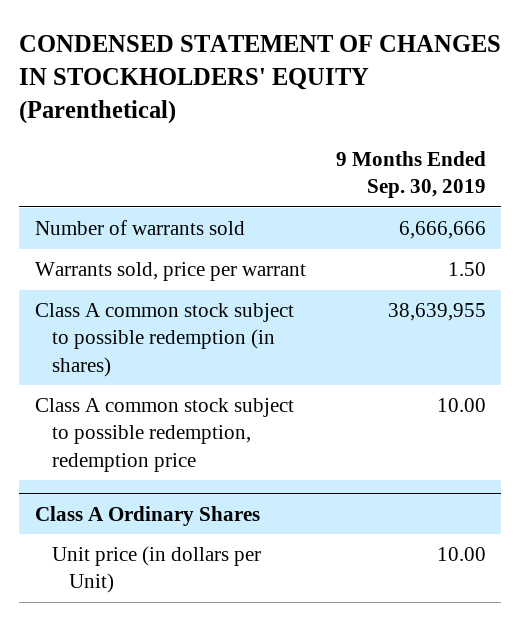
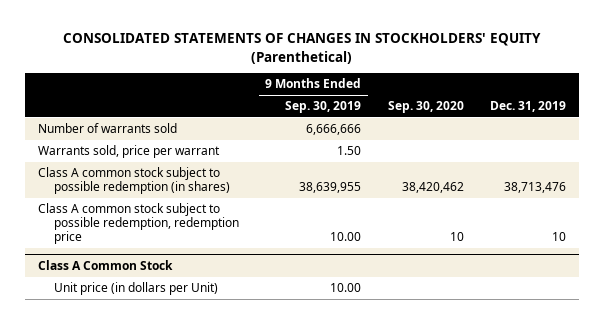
- CONDENSED STATEMENT OF CHANGES IN STOCKHOLDERS' EQUITY (Parenthetical)
+ CONSOLIDATED STATEMENTS OF CHANGES IN STOCKHOLDERS' EQUITY (Parenthetical)
- | 9 Months Ended Sep. 30, 2019
+ | 9 Months Ended Sep. 30, 2019 | Sep. 30, 2020 | Dec. 31, 2019
- Class A Ordinary Shares
+ Class A Common Stock

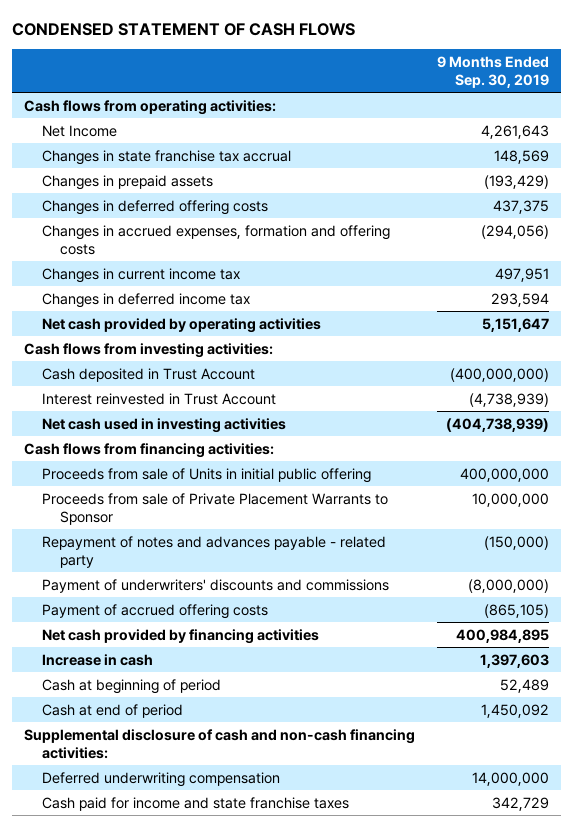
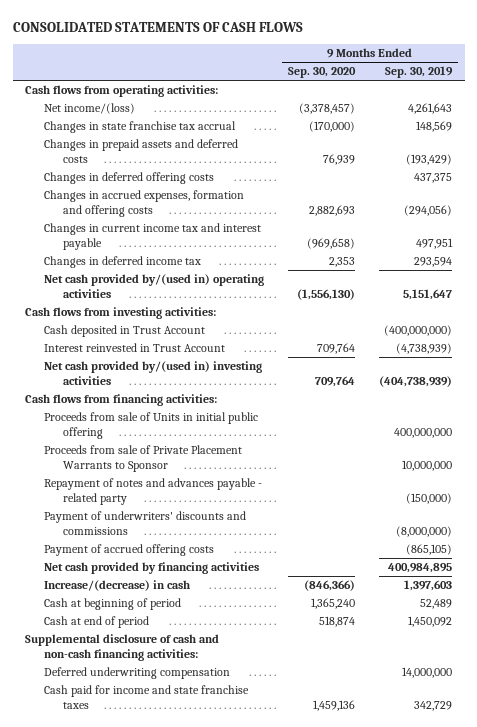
- CONDENSED STATEMENT OF CASH FLOWS
+ CONSOLIDATED STATEMENTS OF CASH FLOWS
- | 9 Months Ended Sep. 30, 2019
+ | 9 Months Ended Sep. 30, 2020 | 9 Months Ended Sep. 30, 2019
- Net Income | 4,261,643
+ Net income/(loss) | (3,378,457) | 4,261,643
- Changes in prepaid assets | (193,429)
+ Changes in prepaid assets and deferred costs | 76,939 | (193,429)
- Changes in current income tax | 497,951
+ Changes in current income tax and interest payable | (969,658) | 497,951
- Net cash provided by operating activities | 5,151,647
+ Net cash provided by/(used in) operating activities | (1,556,130) | 5,151,647
- Net cash used in investing activities | (404,738,939)
+ Net cash provided by/(used in) investing activities | 709,764 | (404,738,939)
- Increase in cash | 1,397,603
+ Increase/(decrease) in cash | (846,366) | 1,397,603

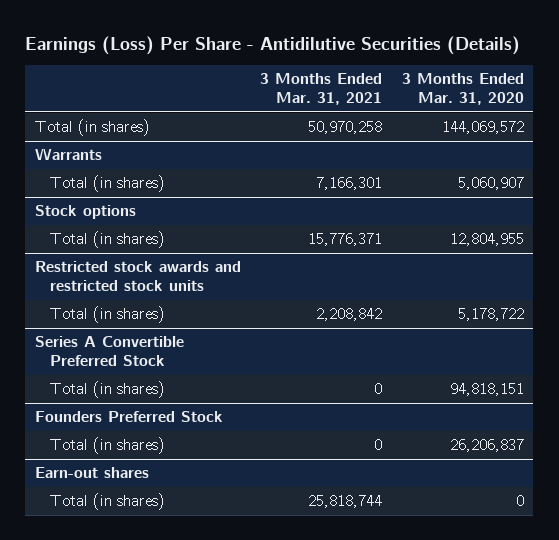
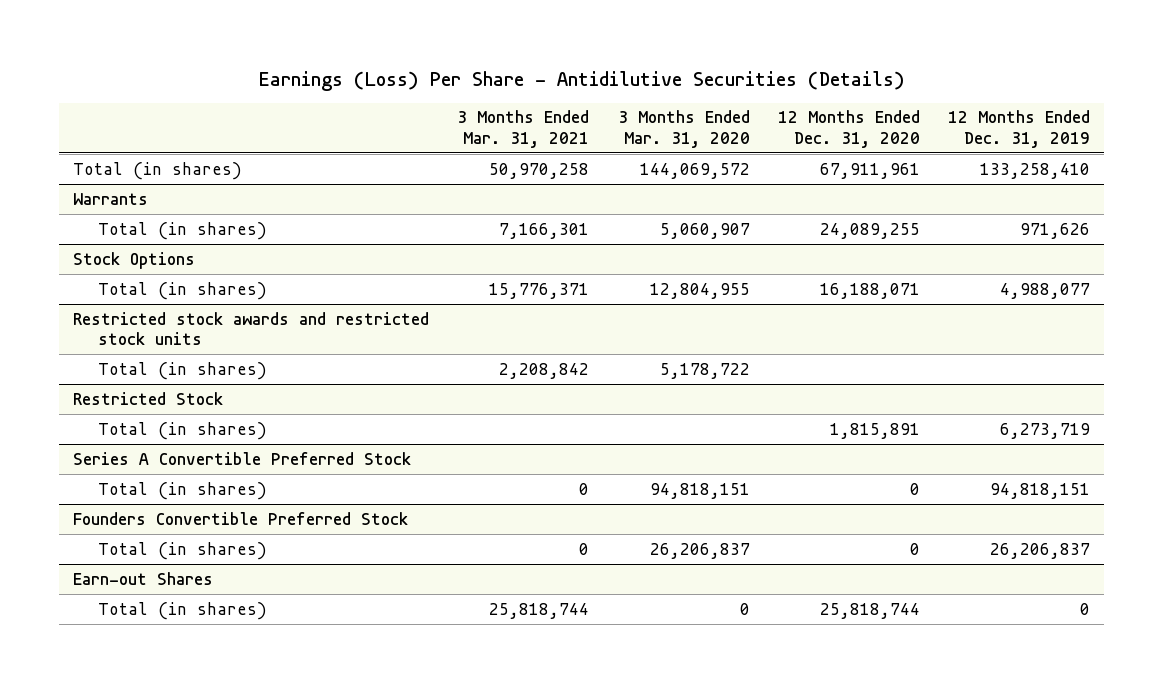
- | 3 Months Ended Mar. 31, 2021 | 3 Months Ended Mar. 31, 2020
+ | 3 Months Ended Mar. 31, 2021 | 3 Months Ended Mar. 31, 2020 | 12 Months Ended Dec. 31, 2020 | 12 Months Ended Dec. 31, 2019
- Stock options
+ Stock Options
+ Restricted Stock
+ Total (in shares) | | | 1,815,891 | 6,273,719
- Founders Preferred Stock
+ Founders Convertible Preferred Stock
- Earn-out shares
+ Earn-out Shares

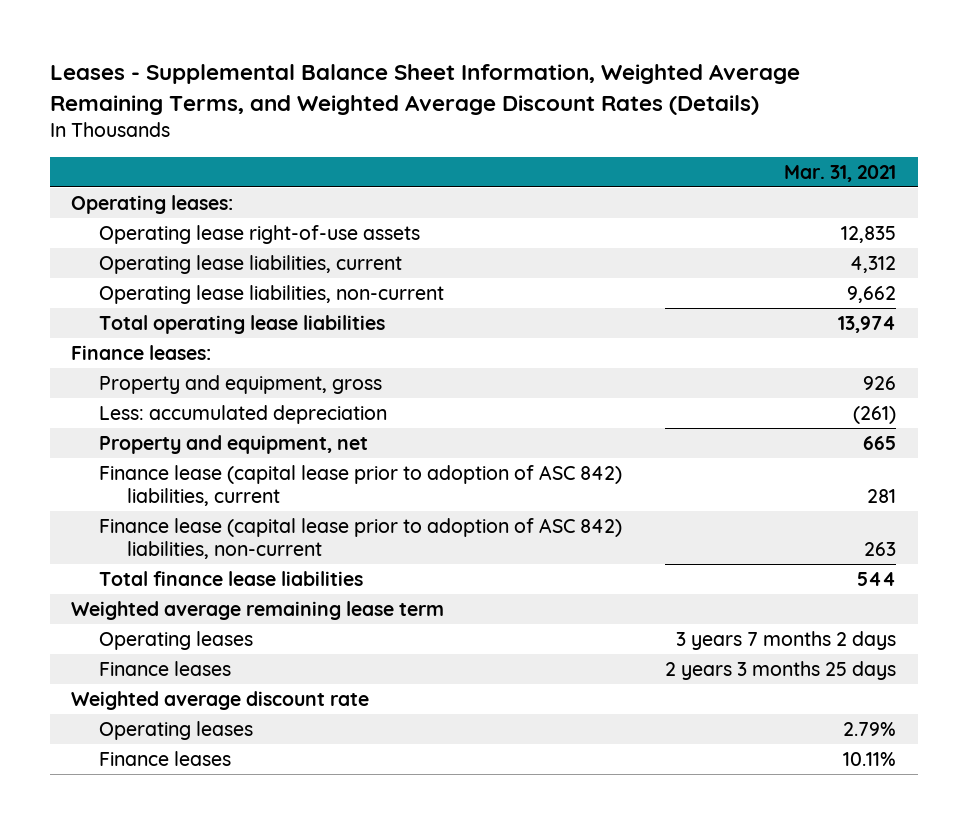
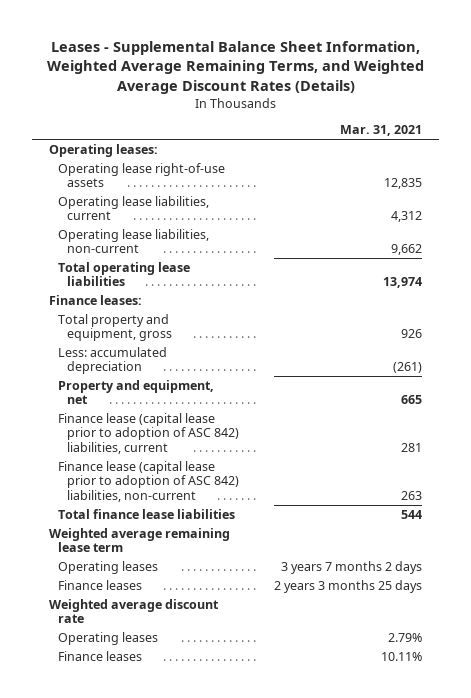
- Property and equipment, gross | 926
+ Total property and equipment, gross | 926

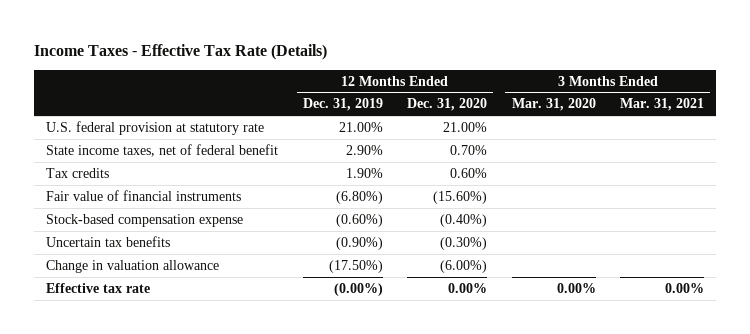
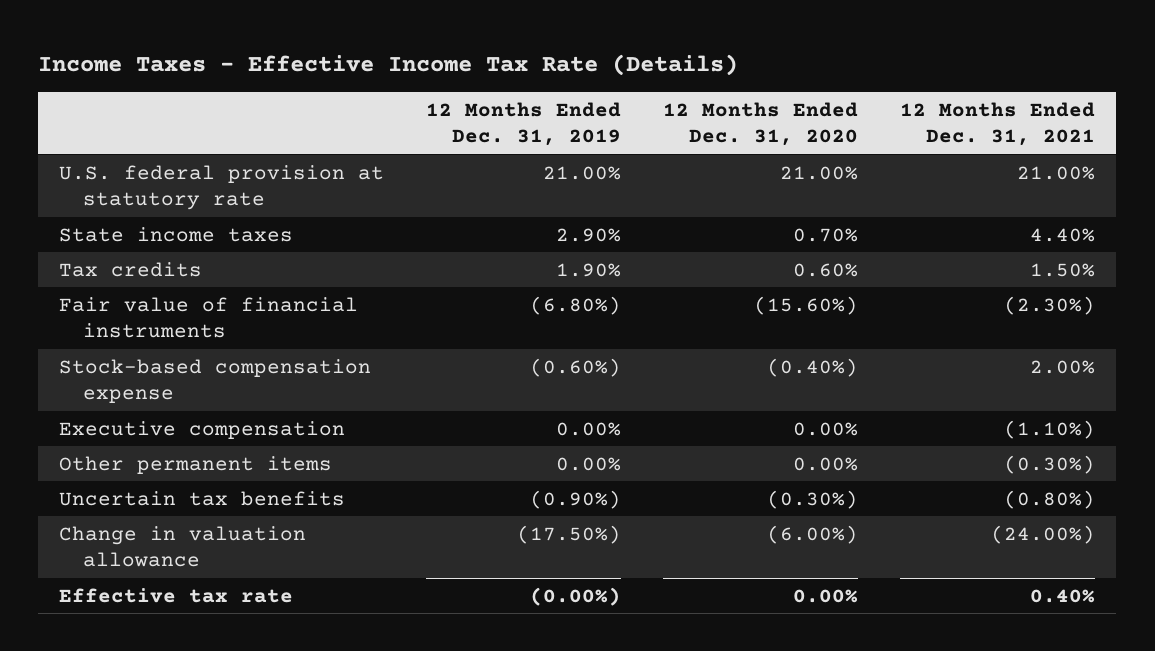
- Income Taxes - Effective Tax Rate (Details)
+ Income Taxes - Effective Income Tax Rate (Details)
- | 12 Months Ended Dec. 31, 2019 | 12 Months Ended Dec. 31, 2020 | 3 Months Ended Mar. 31, 2020 | 3 Months Ended Mar. 31, 2021
+ | 12 Months Ended Dec. 31, 2019 | 12 Months Ended Dec. 31, 2020 | 12 Months Ended Dec. 31, 2021
- State income taxes, net of federal benefit | 2.90% | 0.70% | |
+ State income taxes | 2.90% | 0.70% | 4.40%
+ Executive compensation | 0.00% | 0.00% | (1.10%)
+ Other permanent items | 0.00% | 0.00% | (0.30%)

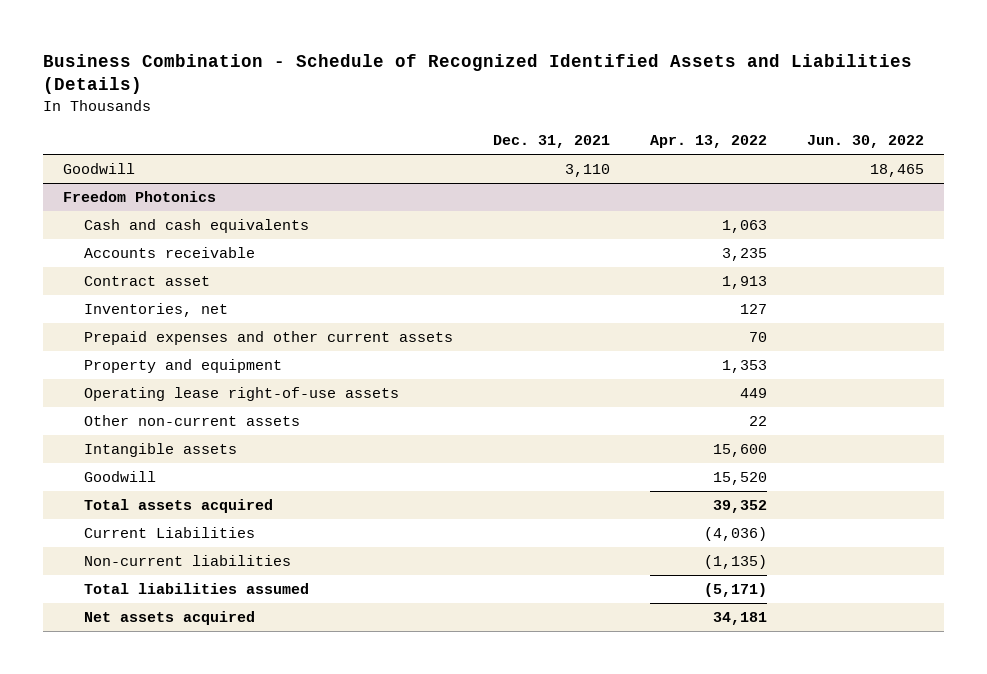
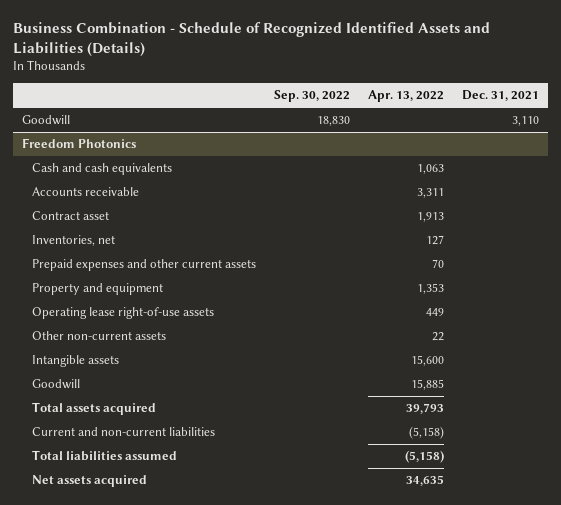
- | Dec. 31, 2021 | Apr. 13, 2022 | Jun. 30, 2022
+ | Sep. 30, 2022 | Apr. 13, 2022 | Dec. 31, 2021
@ Freedom Photonics
- Accounts receivable | | 3,235 |
+ Accounts receivable | | 3,311 |
- Goodwill | | 15,520 |
- Total assets acquired | | 39,352 |
- Current Liabilities | | (4,036) |
- Non-current liabilities | | (1,135) |
- Total liabilities assumed | | (5,171) |
- Net assets acquired | | 34,181 |
+ Goodwill | | 15,885 |
+ Total assets acquired | | 39,793 |
+ Current and non-current liabilities | | (5,158) |
+ Total liabilities assumed | | (5,158) |
+ Net assets acquired | | 34,635 |

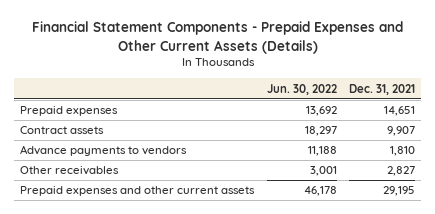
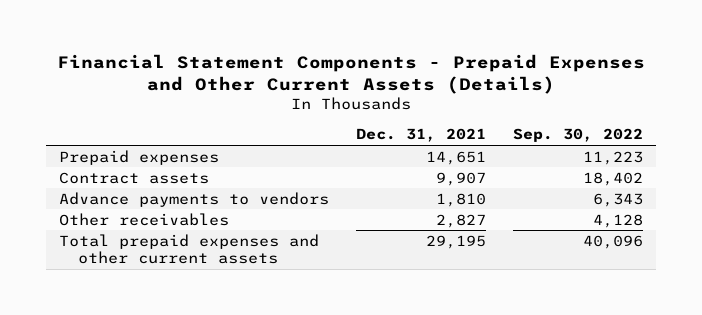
- | Jun. 30, 2022 | Dec. 31, 2021
+ | Dec. 31, 2021 | Sep. 30, 2022
- Prepaid expenses and other current assets | 46,178 | 29,195
+ Total prepaid expenses and other current assets | 29,195 | 40,096

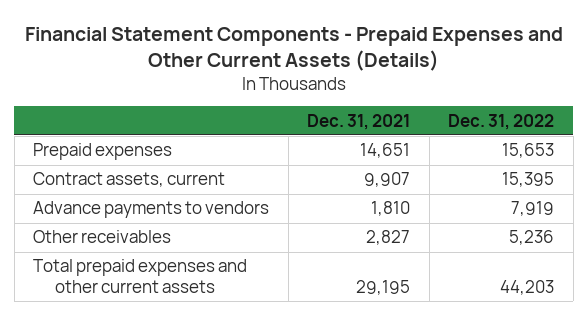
- | Dec. 31, 2021 | Sep. 30, 2022
+ | Dec. 31, 2021 | Dec. 31, 2022
- Contract assets | 9,907 | 18,402
+ Contract assets, current | 9,907 | 15,395

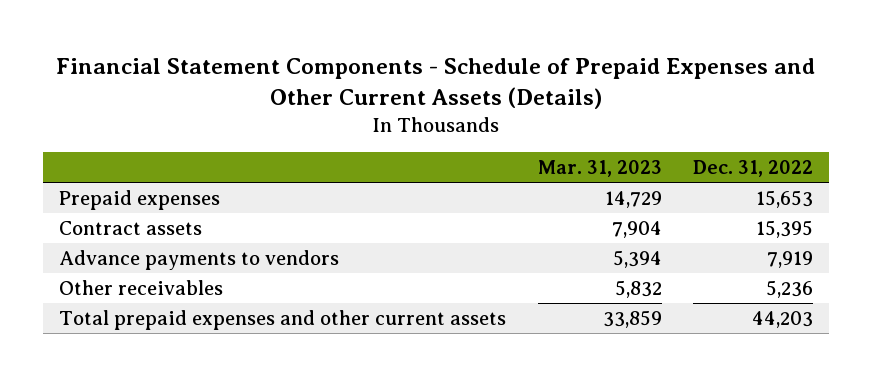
- Financial Statement Components - Prepaid Expenses and Other Current Assets (Details)
+ Financial Statement Components - Schedule of Prepaid Expenses and Other Current Assets (Details)
- | Dec. 31, 2021 | Dec. 31, 2022
+ | Mar. 31, 2023 | Dec. 31, 2022
- Contract assets, current | 9,907 | 15,395
+ Contract assets | 7,904 | 15,395

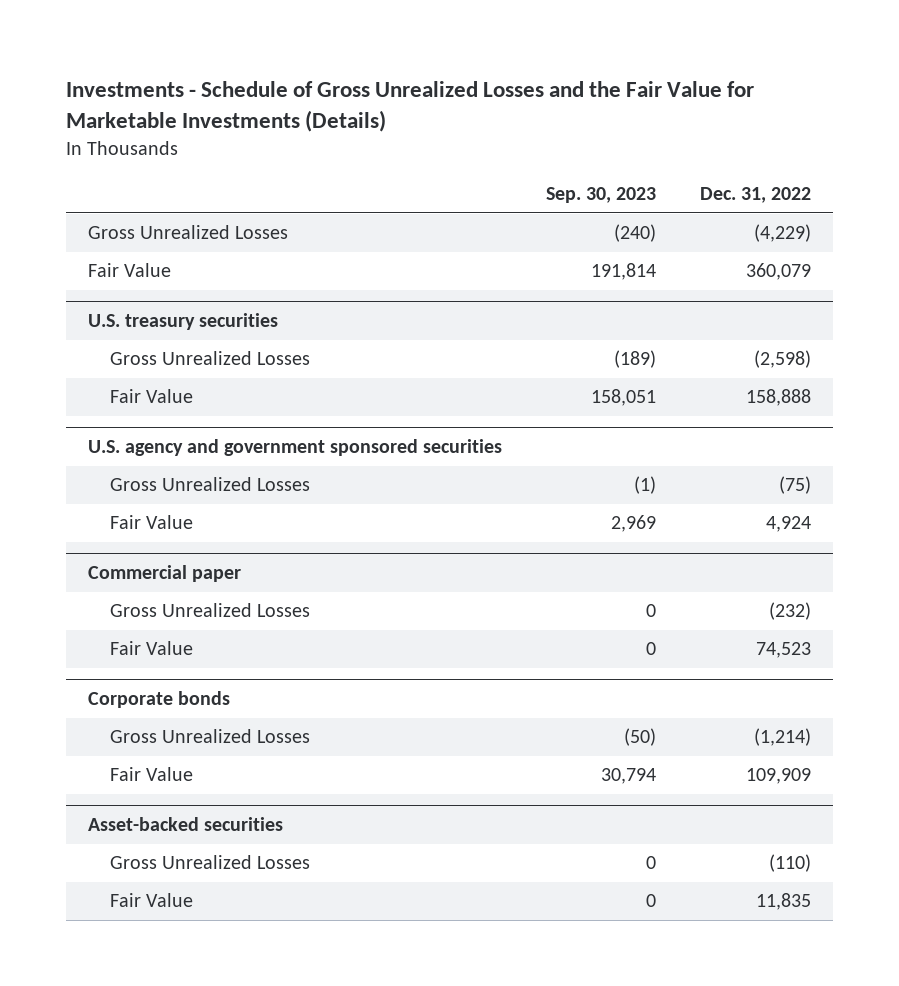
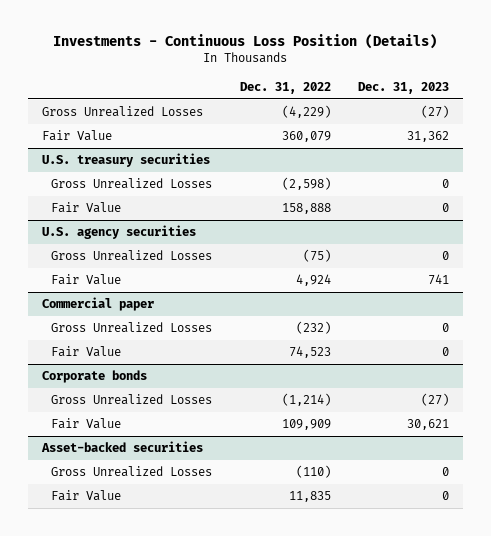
- Investments - Schedule of Gross Unrealized Losses and the Fair Value for Marketable Investments (Details)
+ Investments - Continuous Loss Position (Details)
- | Sep. 30, 2023 | Dec. 31, 2022
+ | Dec. 31, 2022 | Dec. 31, 2023
- U.S. agency and government sponsored securities
+ U.S. agency securities

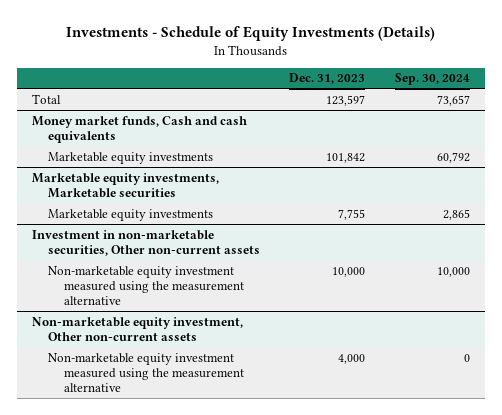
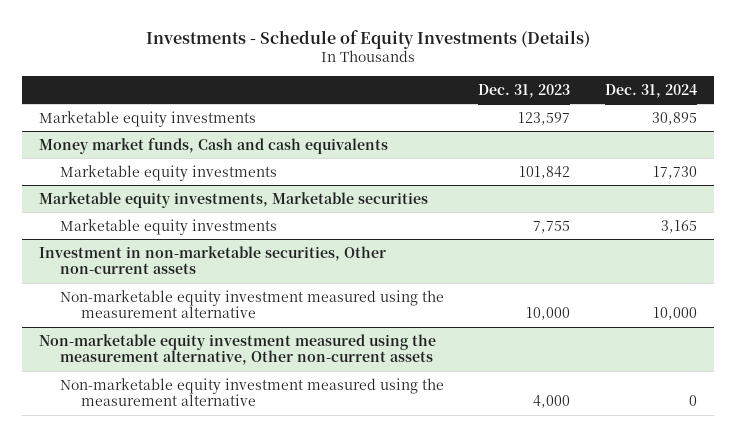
- | Dec. 31, 2023 | Sep. 30, 2024
+ | Dec. 31, 2023 | Dec. 31, 2024
- Total | 123,597 | 73,657
+ Marketable equity investments | 123,597 | 30,895
- Non-marketable equity investment, Other non-current assets
+ Non-marketable equity investment measured using the measurement alternative, Other non-current assets

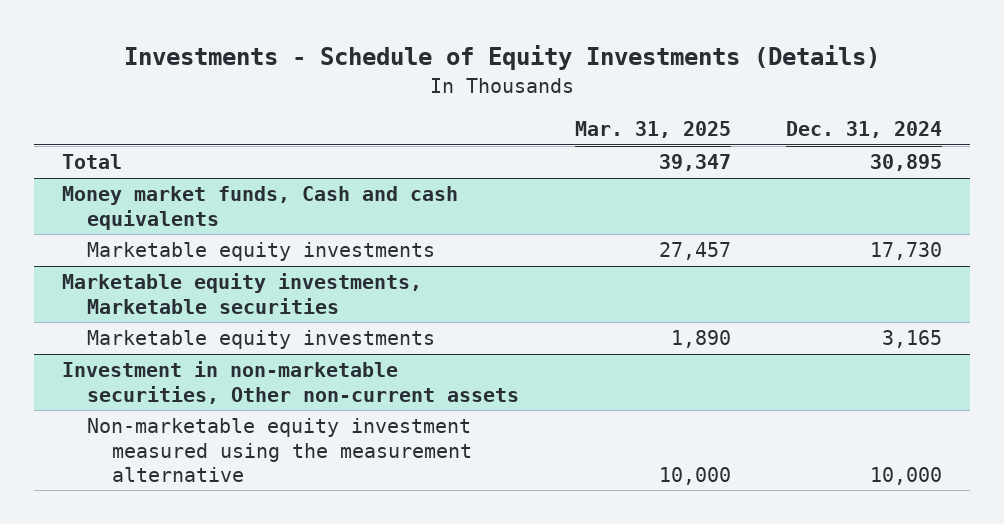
- | Dec. 31, 2023 | Dec. 31, 2024
+ | Mar. 31, 2025 | Dec. 31, 2024
- Marketable equity investments | 123,597 | 30,895
+ Total | 39,347 | 30,895
- Non-marketable equity investment measured using the measurement alternative, Other non-current assets
- Non-marketable equity investment measured using the measurement alternative | 4,000 | 0

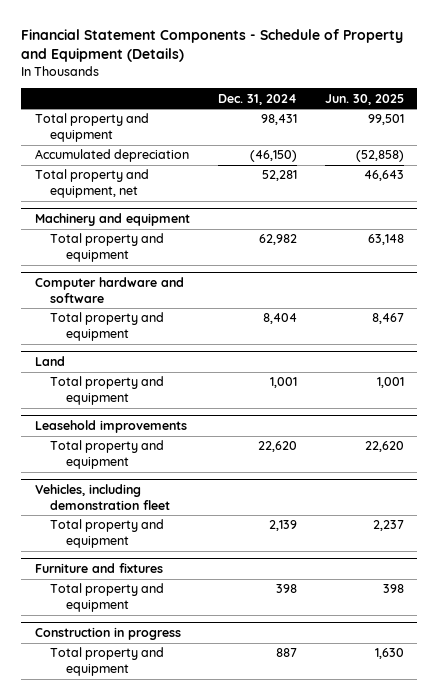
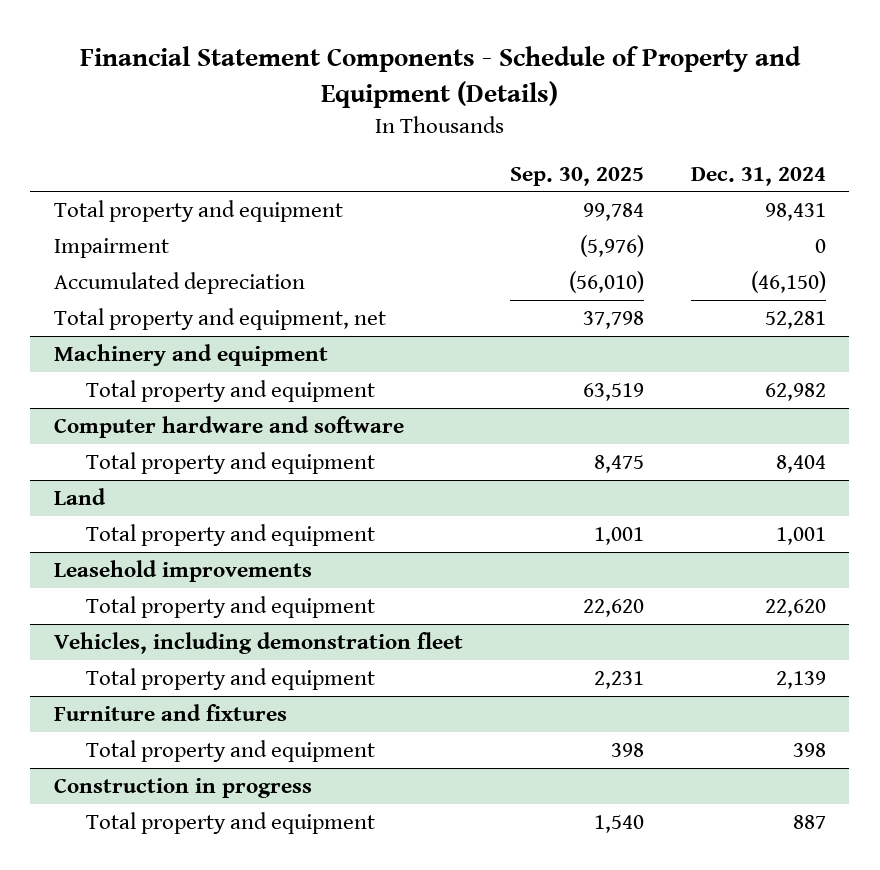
- | Dec. 31, 2024 | Jun. 30, 2025
+ | Sep. 30, 2025 | Dec. 31, 2024
+ Impairment | (5,976) | 0

